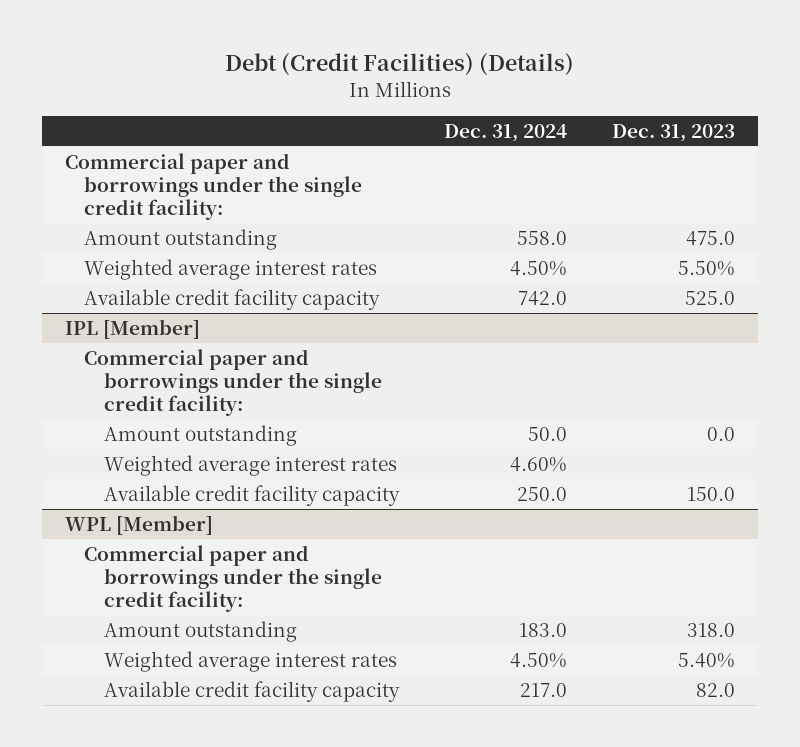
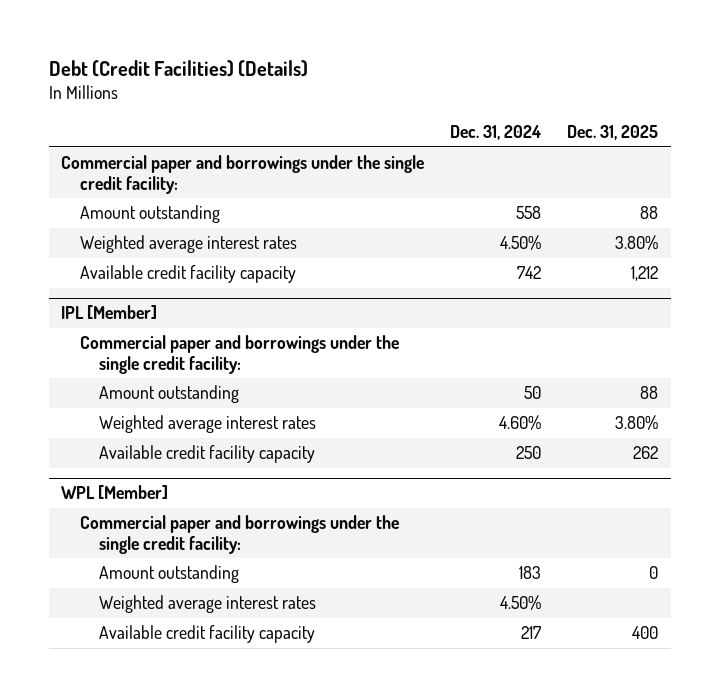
- | Dec. 31, 2024 | Dec. 31, 2023
+ | Dec. 31, 2024 | Dec. 31, 2025
- Amount outstanding | 558.0 | 475.0
+ Amount outstanding | 558 | 88
- Available credit facility capacity | 742.0 | 525.0
+ Available credit facility capacity | 742 | 1,212
@ IPL [Member]
- Amount outstanding | 50.0 | 0.0
+ Amount outstanding | 50 | 88
- Available credit facility capacity | 250.0 | 150.0
+ Available credit facility capacity | 250 | 262
@ WPL [Member]
- Amount outstanding | 183.0 | 318.0
+ Amount outstanding | 183 | 0
- Available credit facility capacity | 217.0 | 82.0
+ Available credit facility capacity | 217 | 400

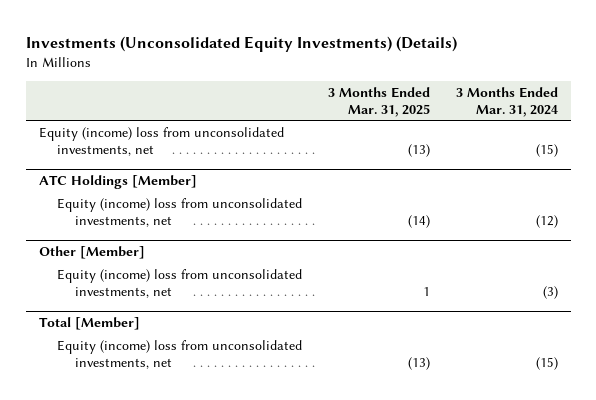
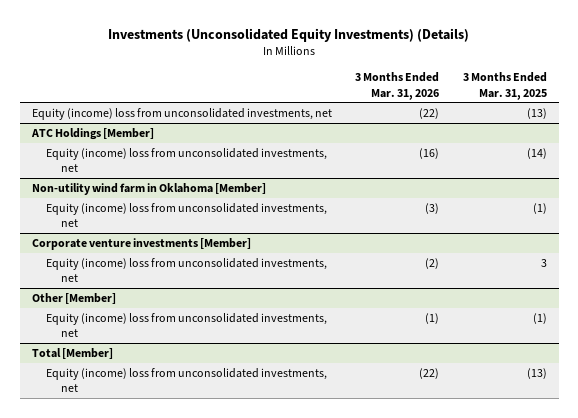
- | 3 Months Ended Mar. 31, 2025 | 3 Months Ended Mar. 31, 2024
+ | 3 Months Ended Mar. 31, 2026 | 3 Months Ended Mar. 31, 2025
+ Non-utility wind farm in Oklahoma [Member]
+ Equity (income) loss from unconsolidated investments, net | (3) | (1)
+ Corporate venture investments [Member]
+ Equity (income) loss from unconsolidated investments, net | (2) | 3
@ Other [Member]
- Equity (income) loss from unconsolidated investments, net | 1 | (3)
+ Equity (income) loss from unconsolidated investments, net | (1) | (1)

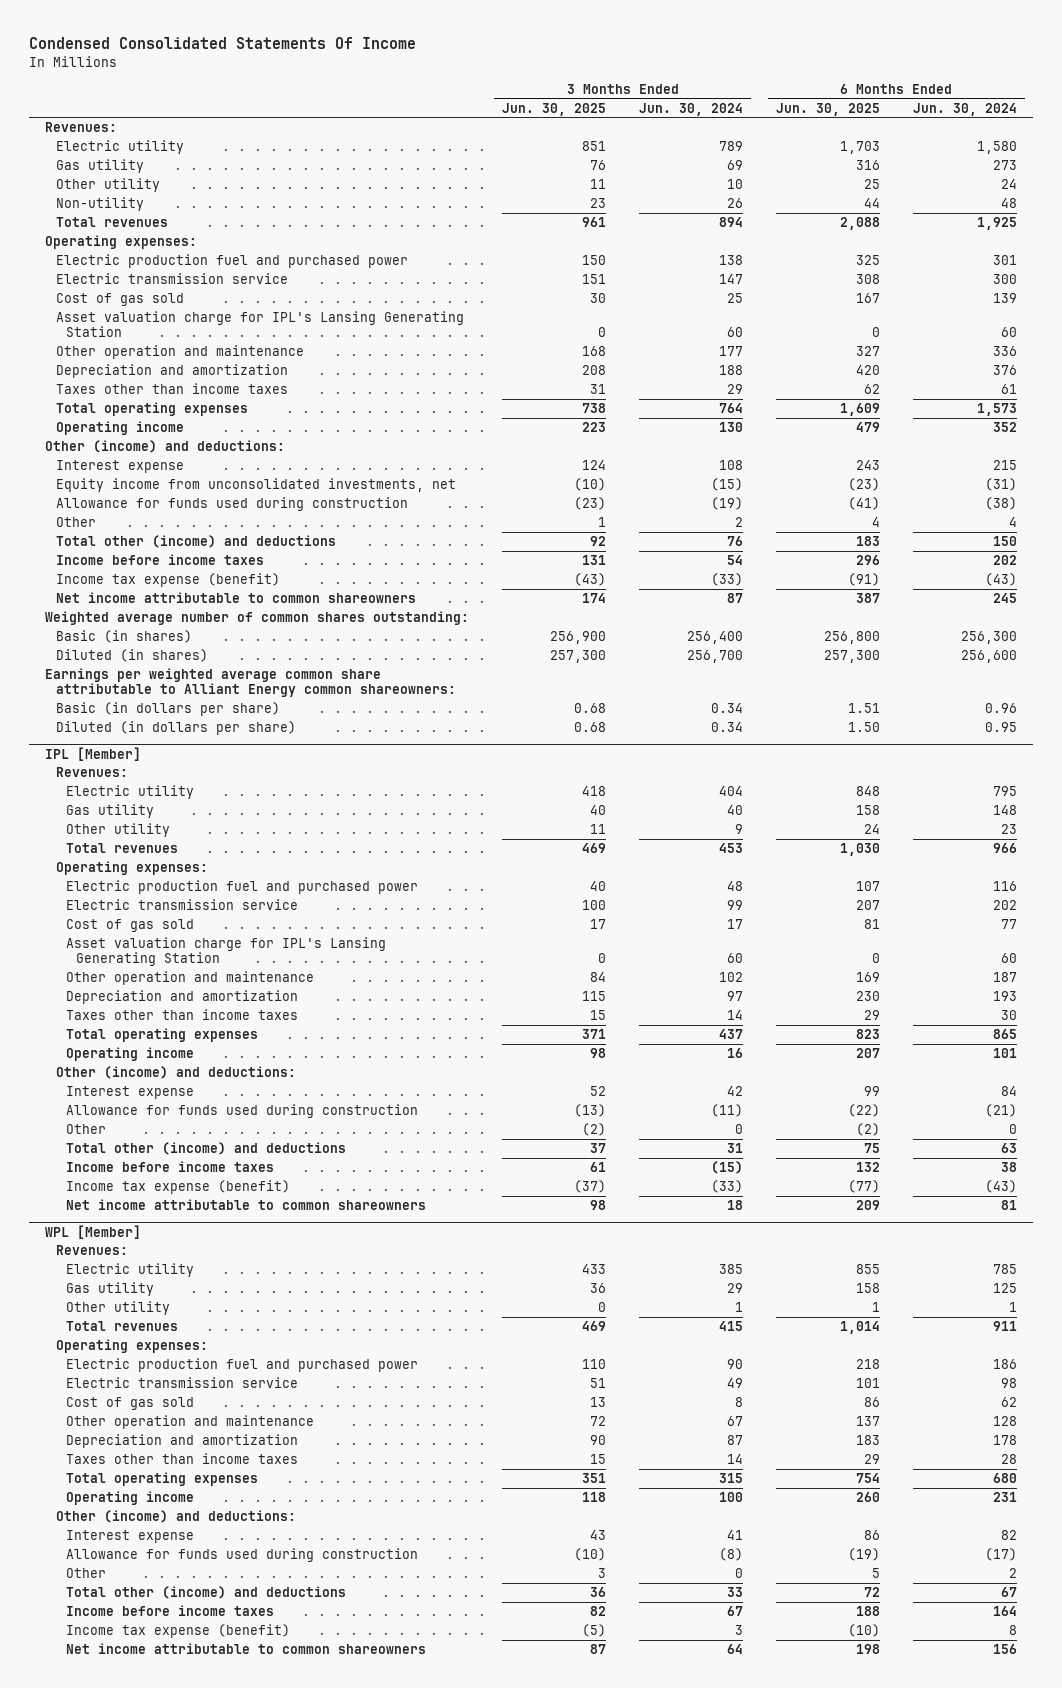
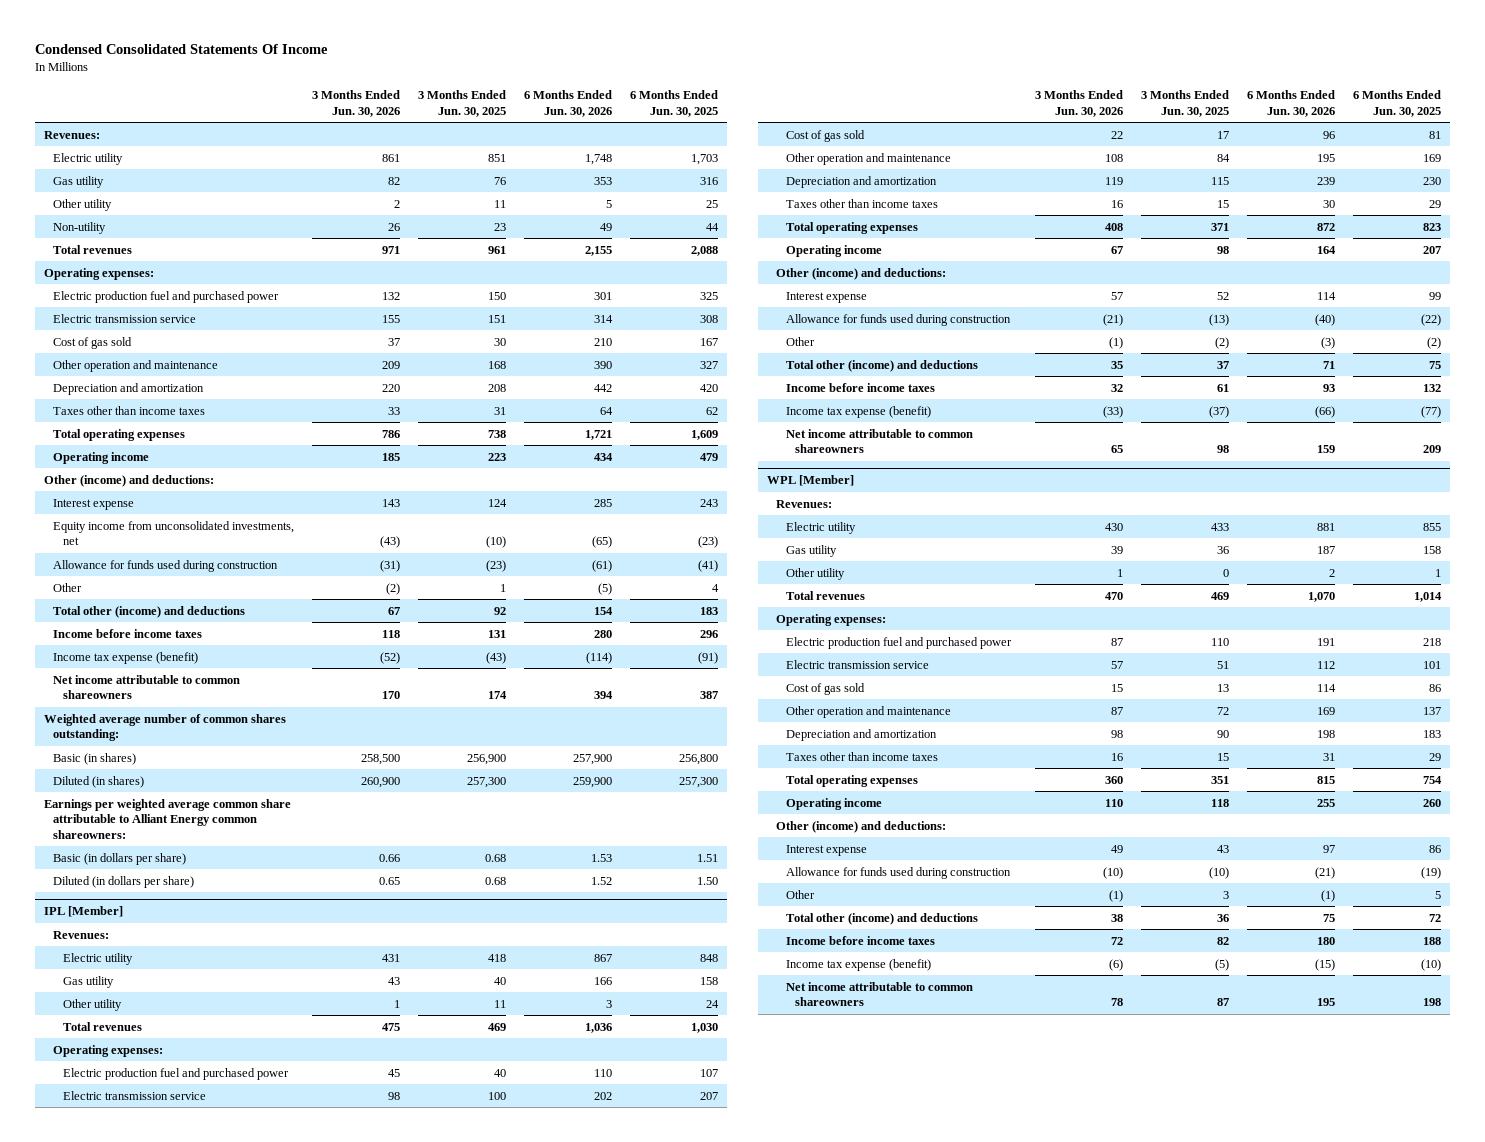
- | 3 Months Ended Jun. 30, 2025 | 3 Months Ended Jun. 30, 2024 | 6 Months Ended Jun. 30, 2025 | 6 Months Ended Jun. 30, 2024
+ | 3 Months Ended Jun. 30, 2026 | 3 Months Ended Jun. 30, 2025 | 6 Months Ended Jun. 30, 2026 | 6 Months Ended Jun. 30, 2025
- Asset valuation charge for IPL's Lansing Generating Station | 0 | 60 | 0 | 60
@ IPL [Member]
- Asset valuation charge for IPL's Lansing Generating Station | 0 | 60 | 0 | 60

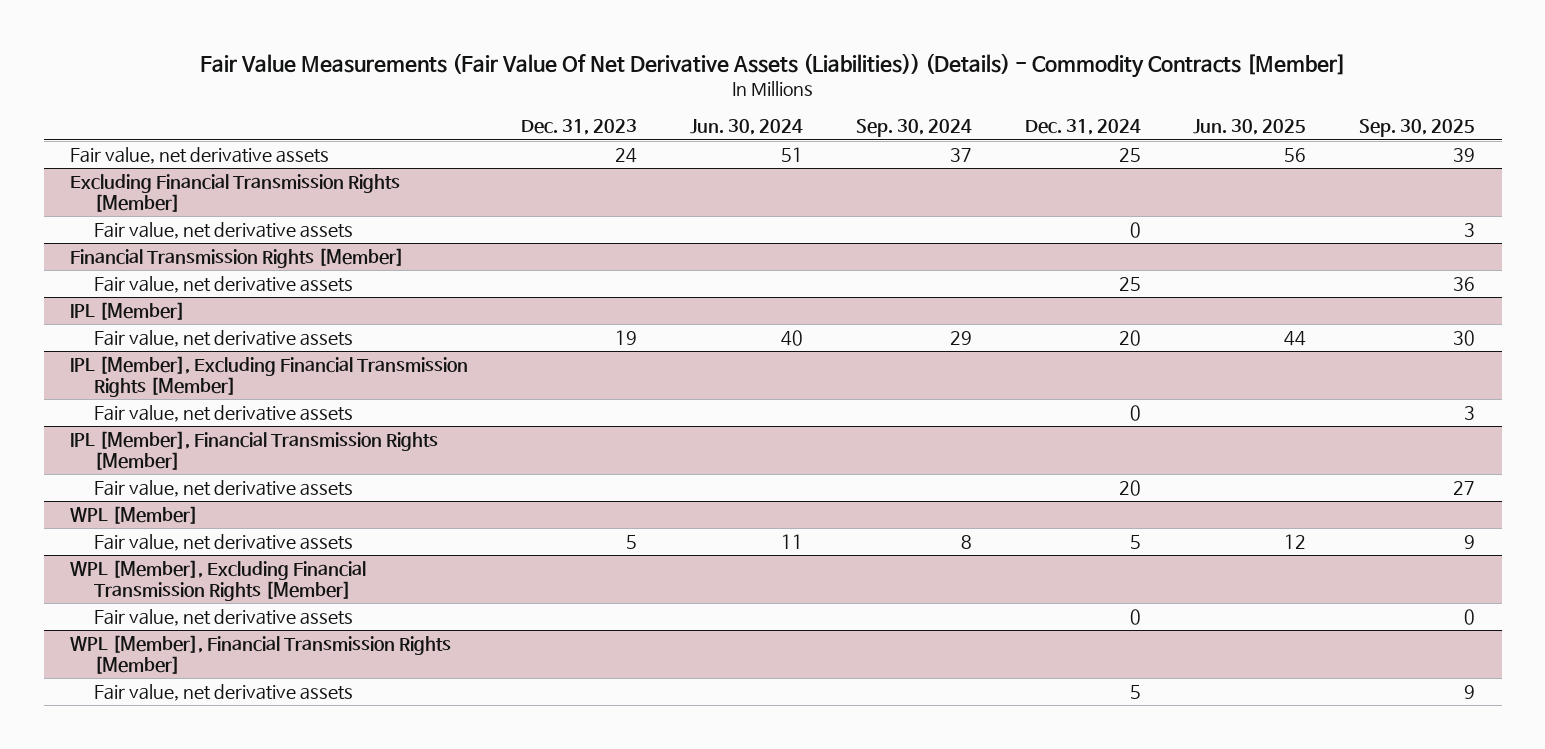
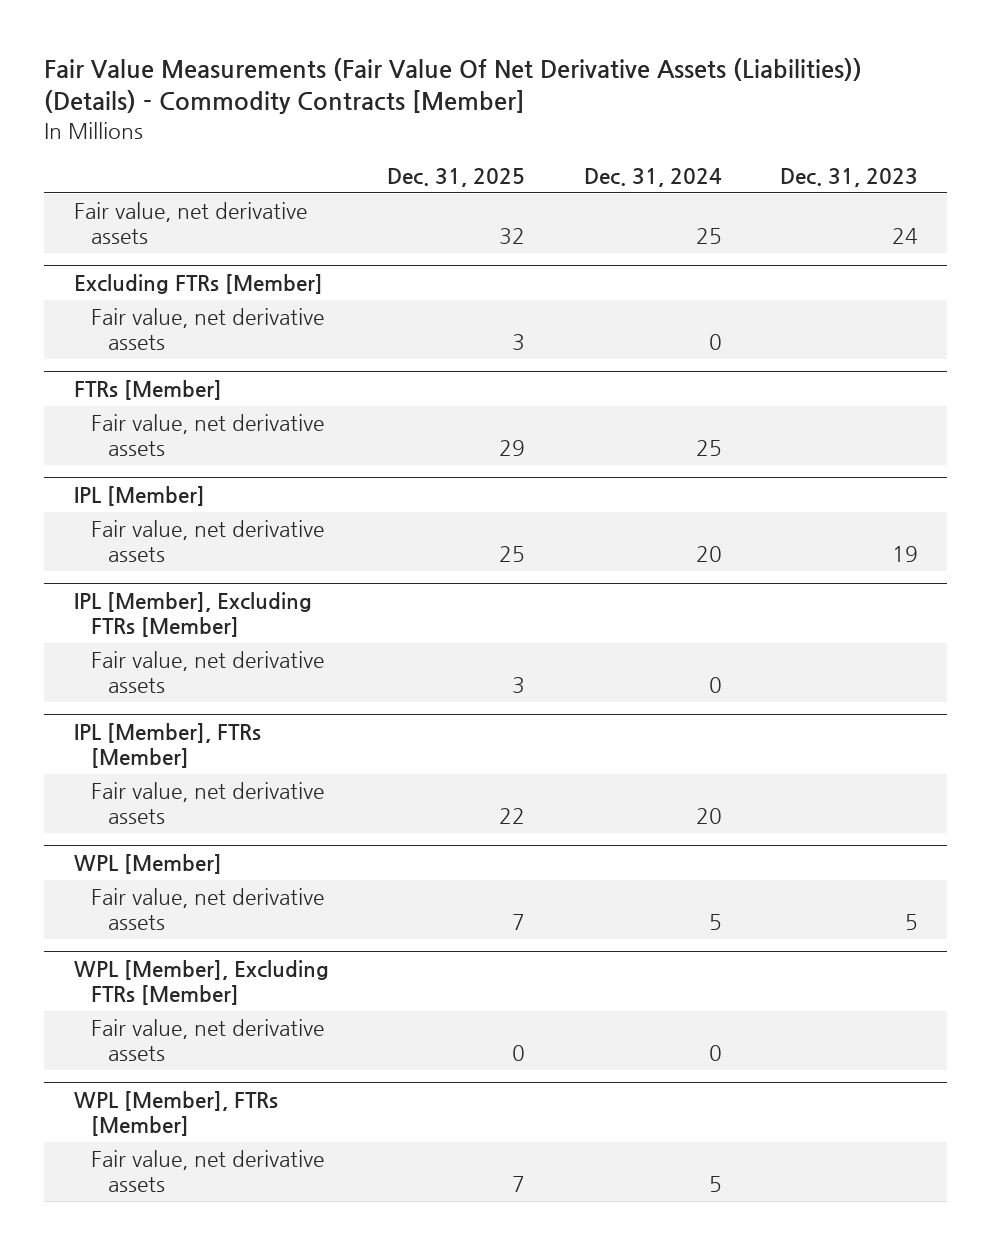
- | Dec. 31, 2023 | Jun. 30, 2024 | Sep. 30, 2024 | Dec. 31, 2024 | Jun. 30, 2025 | Sep. 30, 2025
+ | Dec. 31, 2025 | Dec. 31, 2024 | Dec. 31, 2023
- Excluding Financial Transmission Rights [Member]
+ Excluding FTRs [Member]
- Financial Transmission Rights [Member]
+ FTRs [Member]
- IPL [Member], Excluding Financial Transmission Rights [Member]
+ IPL [Member], Excluding FTRs [Member]
- IPL [Member], Financial Transmission Rights [Member]
+ IPL [Member], FTRs [Member]
- WPL [Member], Excluding Financial Transmission Rights [Member]
+ WPL [Member], Excluding FTRs [Member]
- WPL [Member], Financial Transmission Rights [Member]
+ WPL [Member], FTRs [Member]

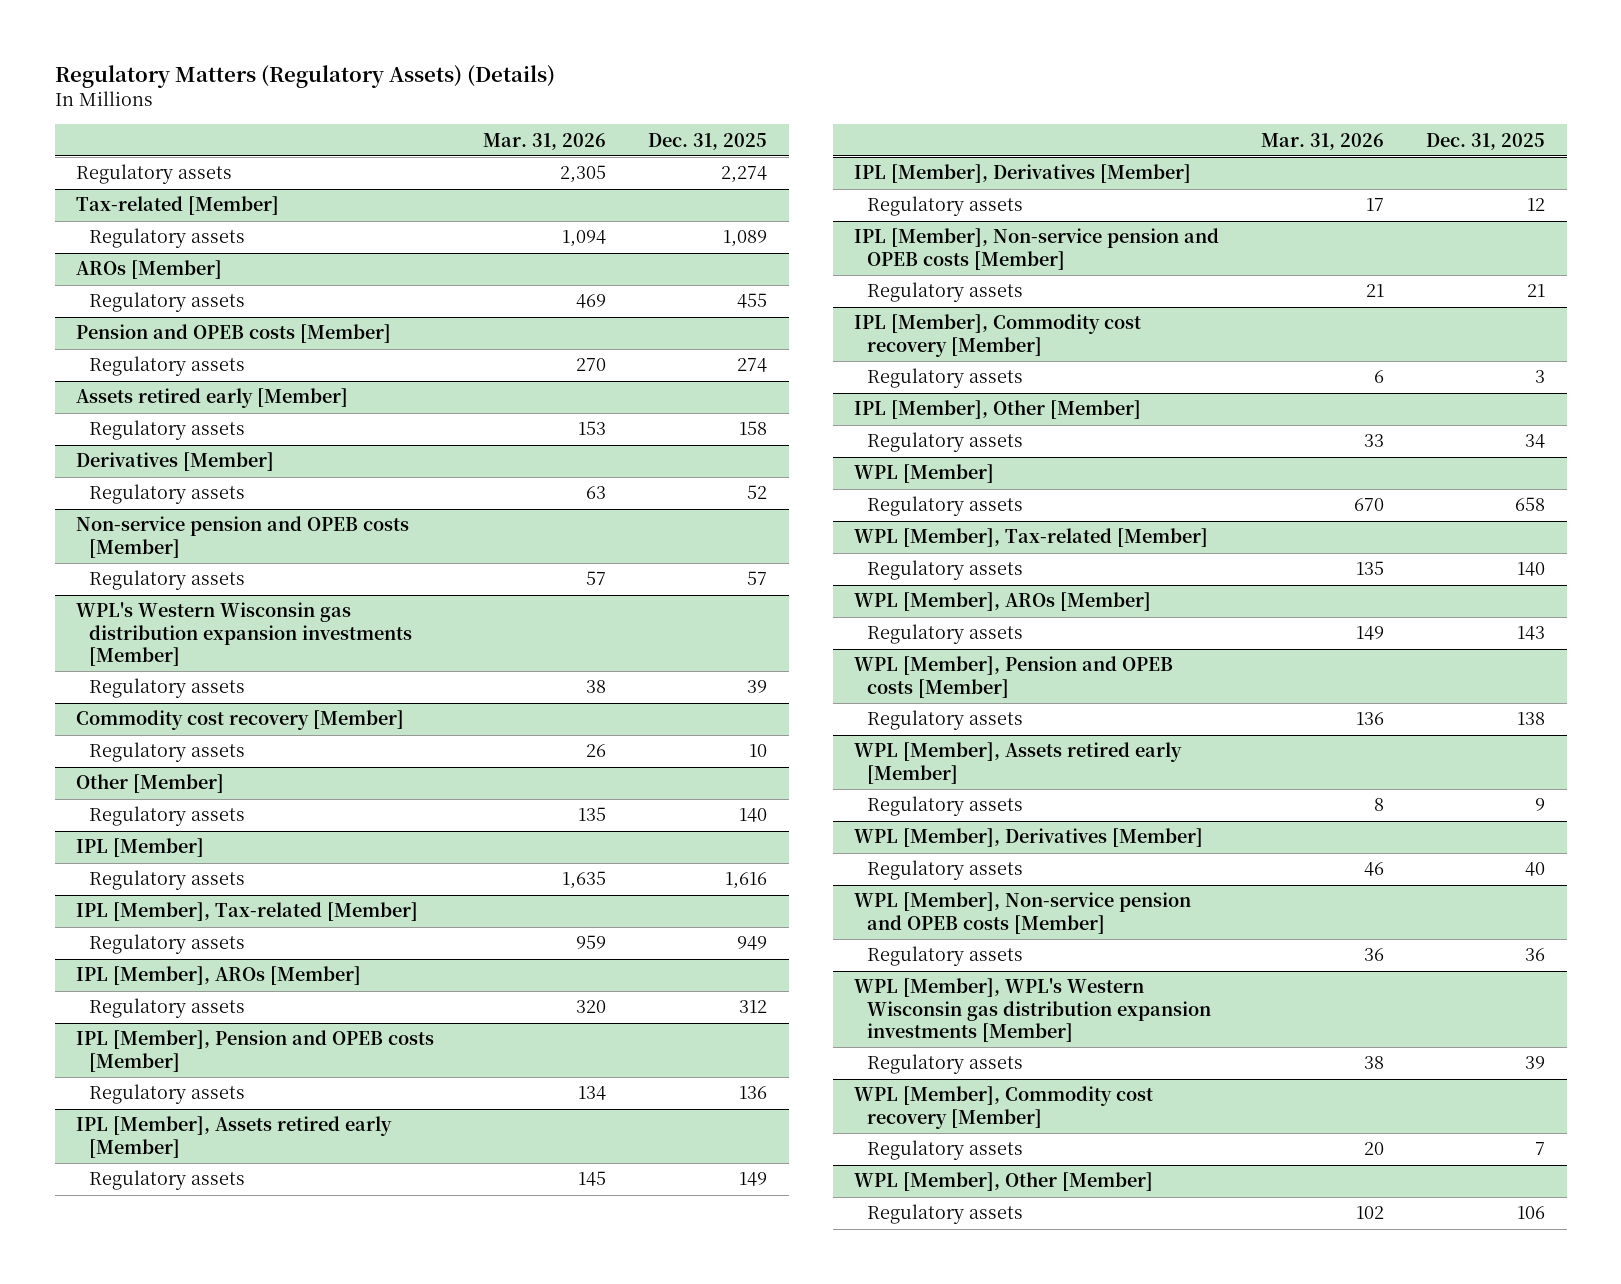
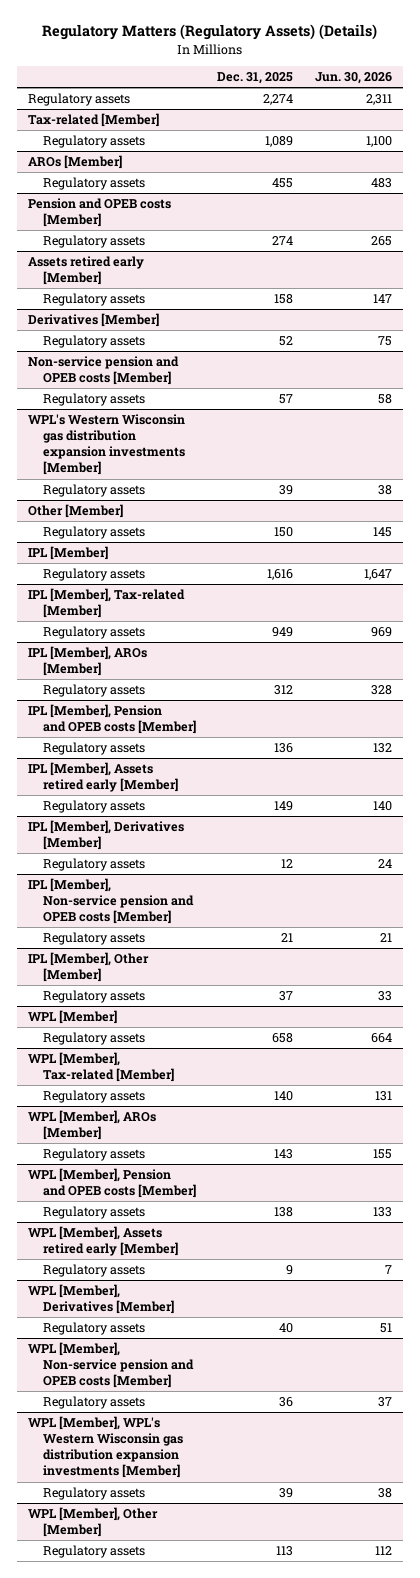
- | Mar. 31, 2026 | Dec. 31, 2025
+ | Dec. 31, 2025 | Jun. 30, 2026
- Commodity cost recovery [Member]
- Regulatory assets | 26 | 10
@ Other [Member]
- Regulatory assets | 135 | 140
+ Regulatory assets | 150 | 145
- IPL [Member], Commodity cost recovery [Member]
- Regulatory assets | 6 | 3
@ IPL [Member], Other [Member]
- Regulatory assets | 33 | 34
+ Regulatory assets | 37 | 33
- WPL [Member], Commodity cost recovery [Member]
- Regulatory assets | 20 | 7
@ WPL [Member], Other [Member]
- Regulatory assets | 102 | 106
+ Regulatory assets | 113 | 112

